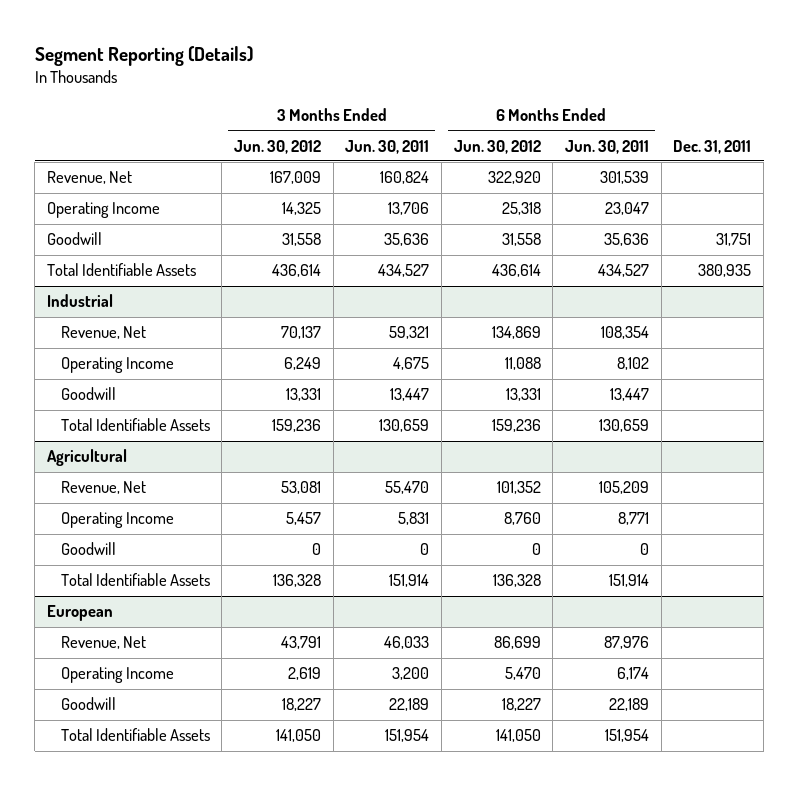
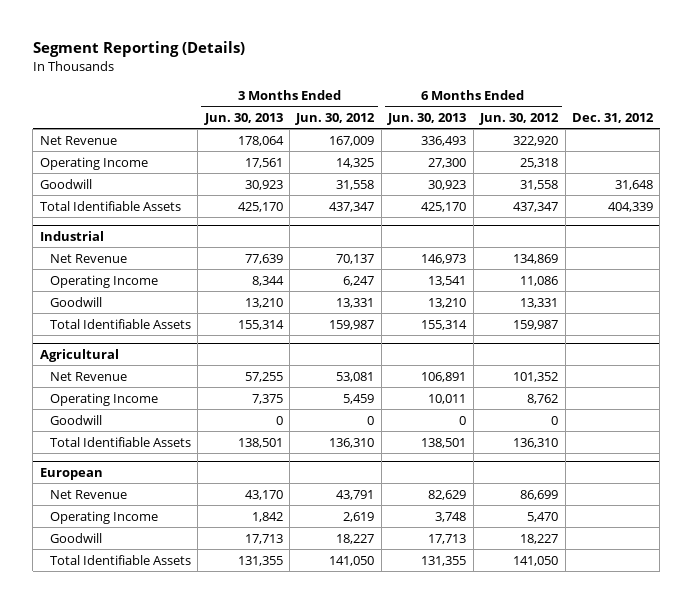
- | 3 Months Ended Jun. 30, 2012 | 3 Months Ended Jun. 30, 2011 | 6 Months Ended Jun. 30, 2012 | 6 Months Ended Jun. 30, 2011 | Dec. 31, 2011
+ | 3 Months Ended Jun. 30, 2013 | 3 Months Ended Jun. 30, 2012 | 6 Months Ended Jun. 30, 2013 | 6 Months Ended Jun. 30, 2012 | Dec. 31, 2012
- Revenue, Net | 167,009 | 160,824 | 322,920 | 301,539 |
+ Net Revenue | 178,064 | 167,009 | 336,493 | 322,920 |
- Total Identifiable Assets | 436,614 | 434,527 | 436,614 | 434,527 | 380,935
+ Total Identifiable Assets | 425,170 | 437,347 | 425,170 | 437,347 | 404,339
@ Industrial
- Revenue, Net | 70,137 | 59,321 | 134,869 | 108,354 |
- Operating Income | 6,249 | 4,675 | 11,088 | 8,102 |
+ Net Revenue | 77,639 | 70,137 | 146,973 | 134,869 |
+ Operating Income | 8,344 | 6,247 | 13,541 | 11,086 |
- Total Identifiable Assets | 159,236 | 130,659 | 159,236 | 130,659 |
+ Total Identifiable Assets | 155,314 | 159,987 | 155,314 | 159,987 |
@ Agricultural
- Revenue, Net | 53,081 | 55,470 | 101,352 | 105,209 |
- Operating Income | 5,457 | 5,831 | 8,760 | 8,771 |
+ Net Revenue | 57,255 | 53,081 | 106,891 | 101,352 |
+ Operating Income | 7,375 | 5,459 | 10,011 | 8,762 |
- Total Identifiable Assets | 136,328 | 151,914 | 136,328 | 151,914 |
+ Total Identifiable Assets | 138,501 | 136,310 | 138,501 | 136,310 |
@ European
- Revenue, Net | 43,791 | 46,033 | 86,699 | 87,976 |
+ Net Revenue | 43,170 | 43,791 | 82,629 | 86,699 |

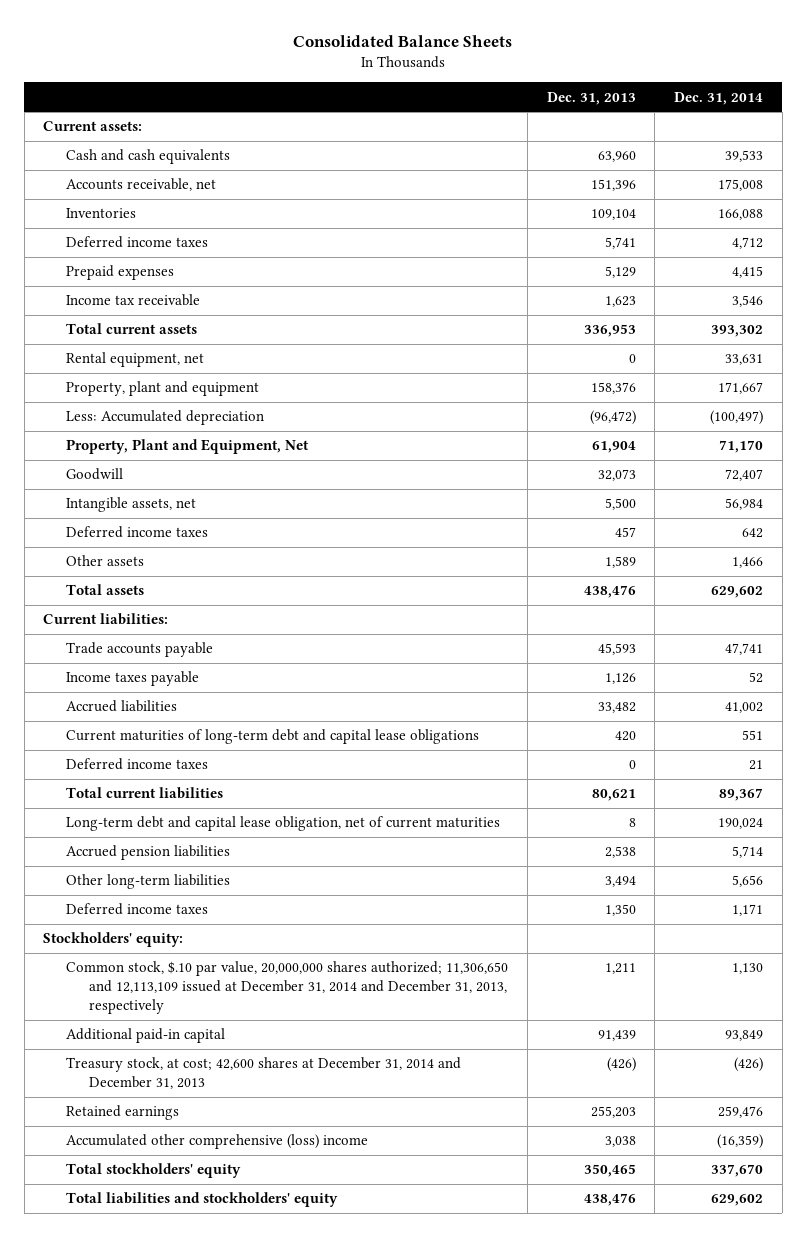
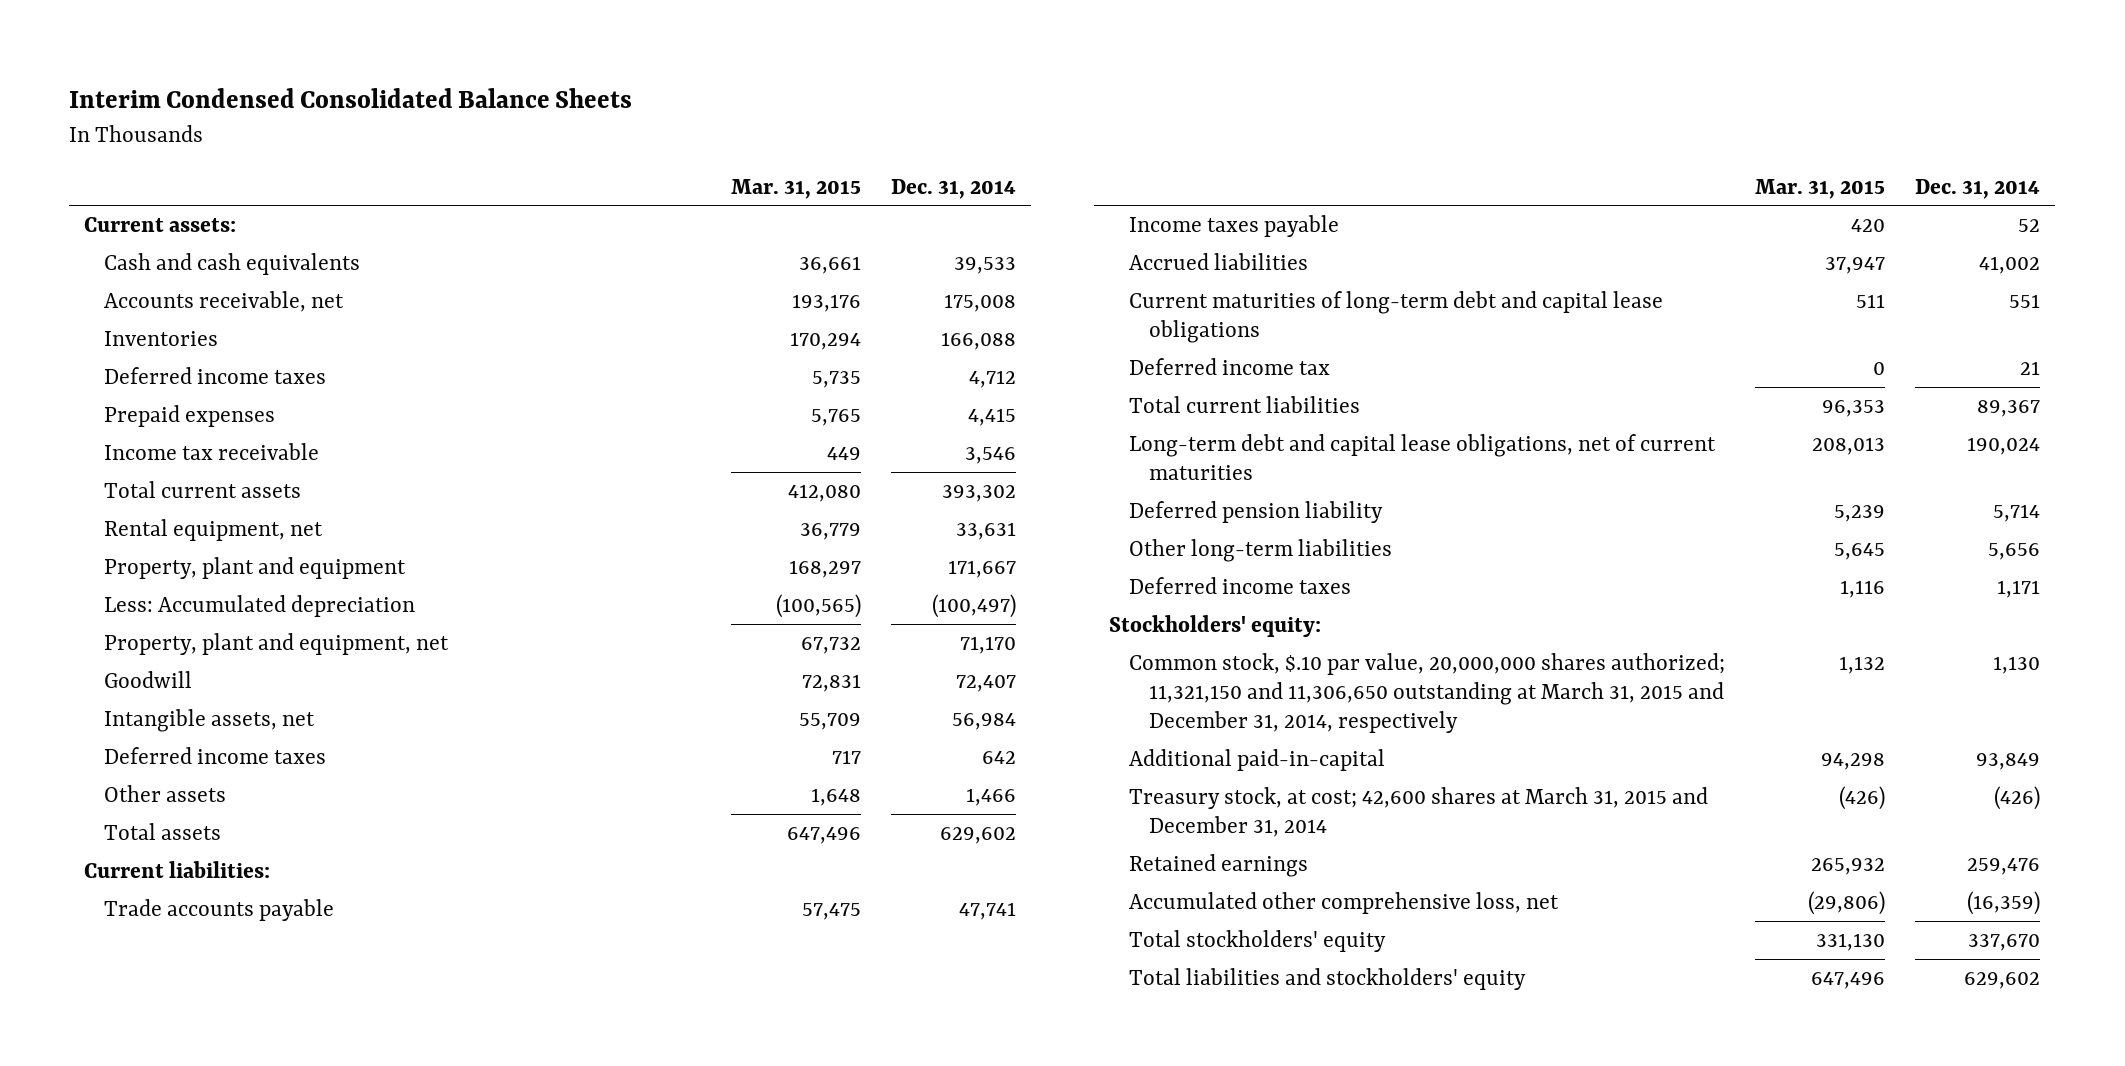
- Consolidated Balance Sheets
+ Interim Condensed Consolidated Balance Sheets
- | Dec. 31, 2013 | Dec. 31, 2014
+ | Mar. 31, 2015 | Dec. 31, 2014
- Property, Plant and Equipment, Net | 61,904 | 71,170
+ Property, plant and equipment, net | 67,732 | 71,170
- Deferred income taxes | 0 | 21
+ Deferred income tax | 0 | 21
- Long-term debt and capital lease obligation, net of current maturities | 8 | 190,024
- Accrued pension liabilities | 2,538 | 5,714
+ Long-term debt and capital lease obligations, net of current maturities | 208,013 | 190,024
+ Deferred pension liability | 5,239 | 5,714
- Common stock, $.10 par value, 20,000,000 shares authorized; 11,306,650 and 12,113,109 issued at December 31, 2014 and December 31, 2013, respectively | 1,211 | 1,130
- Additional paid-in capital | 91,439 | 93,849
- Treasury stock, at cost; 42,600 shares at December 31, 2014 and December 31, 2013 | (426) | (426)
+ Common stock, $.10 par value, 20,000,000 shares authorized; 11,321,150 and 11,306,650 outstanding at March 31, 2015 and December 31, 2014, respectively | 1,132 | 1,130
+ Additional paid-in-capital | 94,298 | 93,849
+ Treasury stock, at cost; 42,600 shares at March 31, 2015 and December 31, 2014 | (426) | (426)
- Accumulated other comprehensive (loss) income | 3,038 | (16,359)
+ Accumulated other comprehensive loss, net | (29,806) | (16,359)

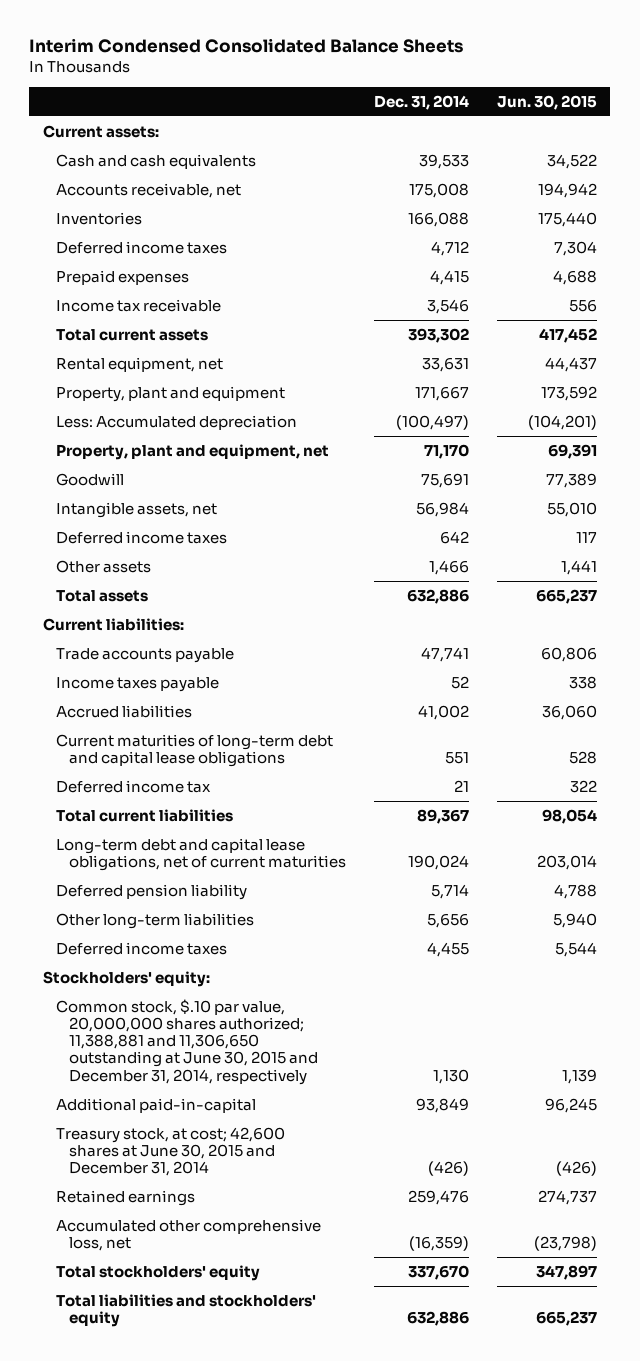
- | Mar. 31, 2015 | Dec. 31, 2014
+ | Dec. 31, 2014 | Jun. 30, 2015
- Goodwill | 72,831 | 72,407
+ Goodwill | 75,691 | 77,389
- Total assets | 647,496 | 629,602
+ Total assets | 632,886 | 665,237
- Deferred income taxes | 1,116 | 1,171
+ Deferred income taxes | 4,455 | 5,544
- Common stock, $.10 par value, 20,000,000 shares authorized; 11,321,150 and 11,306,650 outstanding at March 31, 2015 and December 31, 2014, respectively | 1,132 | 1,130
+ Common stock, $.10 par value, 20,000,000 shares authorized; 11,388,881 and 11,306,650 outstanding at June 30, 2015 and December 31, 2014, respectively | 1,130 | 1,139
- Treasury stock, at cost; 42,600 shares at March 31, 2015 and December 31, 2014 | (426) | (426)
+ Treasury stock, at cost; 42,600 shares at June 30, 2015 and December 31, 2014 | (426) | (426)
- Total liabilities and stockholders' equity | 647,496 | 629,602
+ Total liabilities and stockholders' equity | 632,886 | 665,237

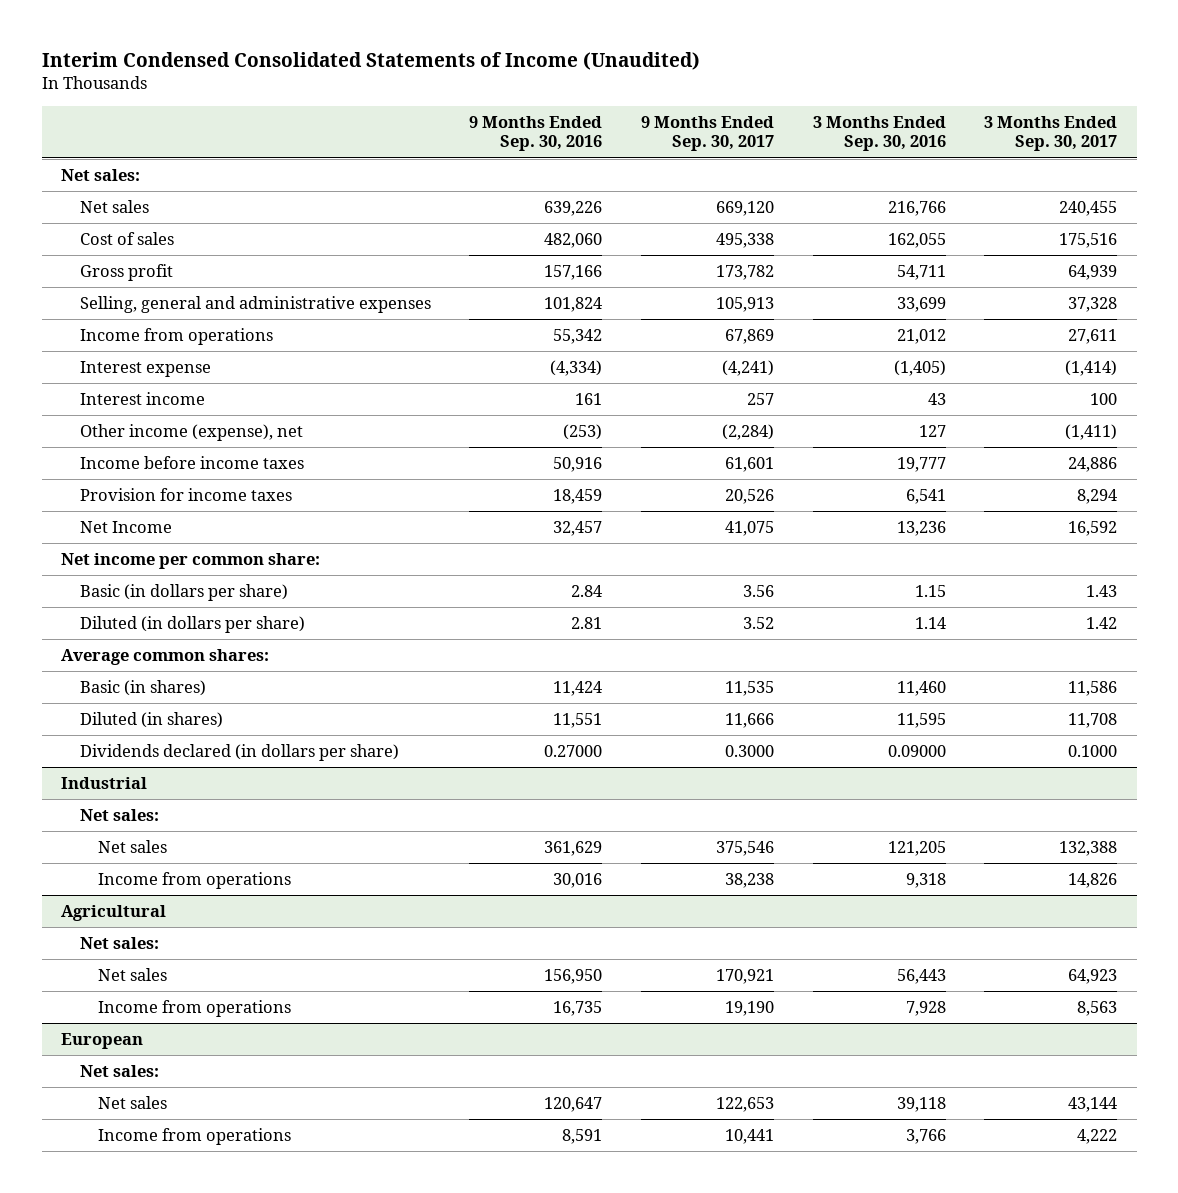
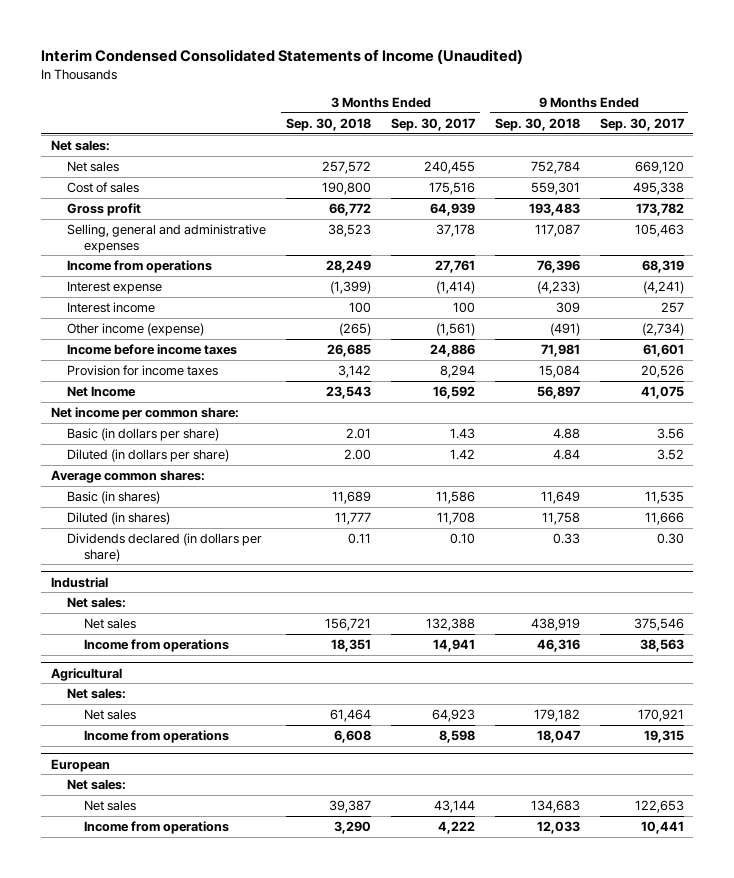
- | 9 Months Ended Sep. 30, 2016 | 9 Months Ended Sep. 30, 2017 | 3 Months Ended Sep. 30, 2016 | 3 Months Ended Sep. 30, 2017
+ | 3 Months Ended Sep. 30, 2018 | 3 Months Ended Sep. 30, 2017 | 9 Months Ended Sep. 30, 2018 | 9 Months Ended Sep. 30, 2017
- Selling, general and administrative expenses | 101,824 | 105,913 | 33,699 | 37,328
- Income from operations | 55,342 | 67,869 | 21,012 | 27,611
+ Selling, general and administrative expenses | 38,523 | 37,178 | 117,087 | 105,463
+ Income from operations | 28,249 | 27,761 | 76,396 | 68,319
- Other income (expense), net | (253) | (2,284) | 127 | (1,411)
+ Other income (expense) | (265) | (1,561) | (491) | (2,734)
- Dividends declared (in dollars per share) | 0.27000 | 0.3000 | 0.09000 | 0.1000
+ Dividends declared (in dollars per share) | 0.11 | 0.10 | 0.33 | 0.30
@ Industrial
- Income from operations | 30,016 | 38,238 | 9,318 | 14,826
+ Income from operations | 18,351 | 14,941 | 46,316 | 38,563
@ Agricultural
- Income from operations | 16,735 | 19,190 | 7,928 | 8,563
+ Income from operations | 6,608 | 8,598 | 18,047 | 19,315

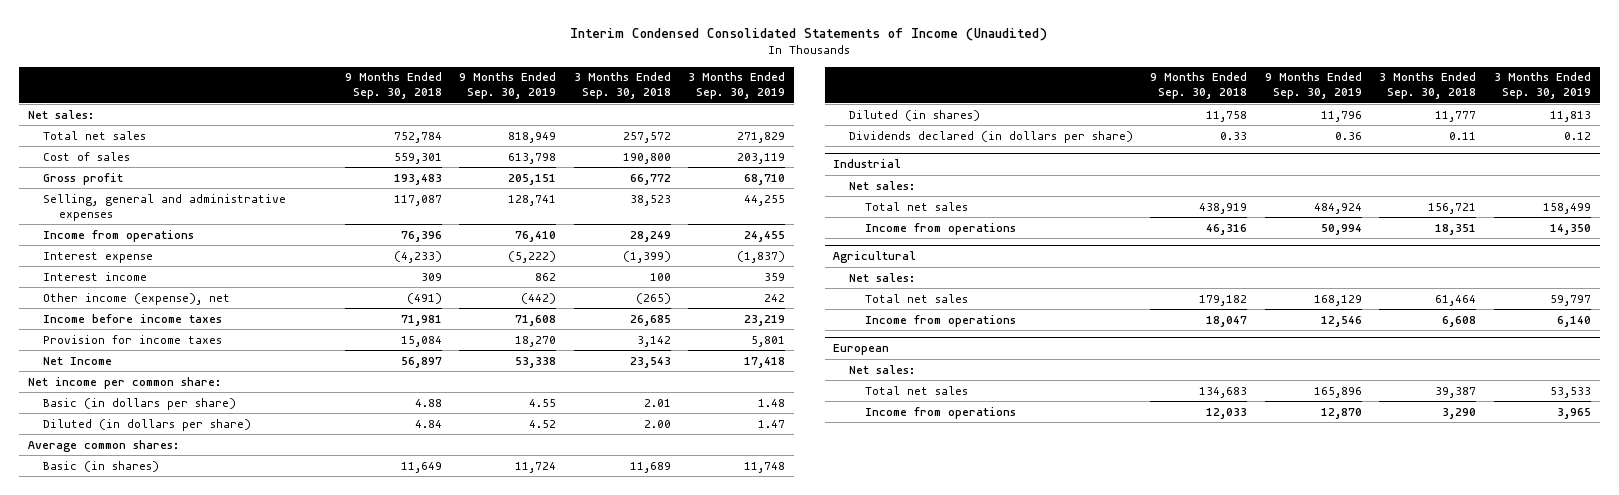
- | 3 Months Ended Sep. 30, 2018 | 3 Months Ended Sep. 30, 2017 | 9 Months Ended Sep. 30, 2018 | 9 Months Ended Sep. 30, 2017
+ | 9 Months Ended Sep. 30, 2018 | 9 Months Ended Sep. 30, 2019 | 3 Months Ended Sep. 30, 2018 | 3 Months Ended Sep. 30, 2019
- Net sales | 257,572 | 240,455 | 752,784 | 669,120
+ Total net sales | 752,784 | 818,949 | 257,572 | 271,829
- Other income (expense) | (265) | (1,561) | (491) | (2,734)
+ Other income (expense), net | (491) | (442) | (265) | 242
@ Industrial
- Net sales | 156,721 | 132,388 | 438,919 | 375,546
+ Total net sales | 438,919 | 484,924 | 156,721 | 158,499
@ Agricultural
- Net sales | 61,464 | 64,923 | 179,182 | 170,921
+ Total net sales | 179,182 | 168,129 | 61,464 | 59,797
@ European
- Net sales | 39,387 | 43,144 | 134,683 | 122,653
+ Total net sales | 134,683 | 165,896 | 39,387 | 53,533

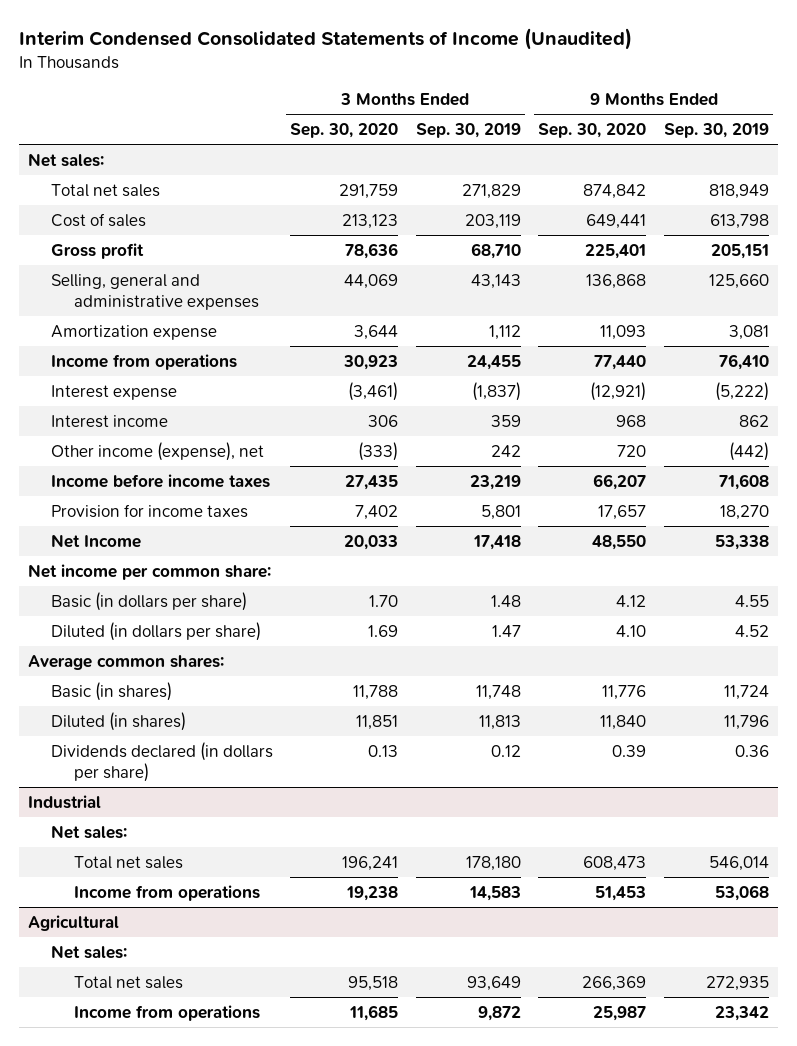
- | 9 Months Ended Sep. 30, 2018 | 9 Months Ended Sep. 30, 2019 | 3 Months Ended Sep. 30, 2018 | 3 Months Ended Sep. 30, 2019
+ | 3 Months Ended Sep. 30, 2020 | 3 Months Ended Sep. 30, 2019 | 9 Months Ended Sep. 30, 2020 | 9 Months Ended Sep. 30, 2019
- Selling, general and administrative expenses | 117,087 | 128,741 | 38,523 | 44,255
+ Selling, general and administrative expenses | 44,069 | 43,143 | 136,868 | 125,660
+ Amortization expense | 3,644 | 1,112 | 11,093 | 3,081
@ Industrial
- Total net sales | 438,919 | 484,924 | 156,721 | 158,499
- Income from operations | 46,316 | 50,994 | 18,351 | 14,350
+ Total net sales | 196,241 | 178,180 | 608,473 | 546,014
+ Income from operations | 19,238 | 14,583 | 51,453 | 53,068
@ Agricultural
- Total net sales | 179,182 | 168,129 | 61,464 | 59,797
- Income from operations | 18,047 | 12,546 | 6,608 | 6,140
- European
- Net sales:
- Total net sales | 134,683 | 165,896 | 39,387 | 53,533
- Income from operations | 12,033 | 12,870 | 3,290 | 3,965
@ Agricultural
+ Total net sales | 95,518 | 93,649 | 266,369 | 272,935
+ Income from operations | 11,685 | 9,872 | 25,987 | 23,342

